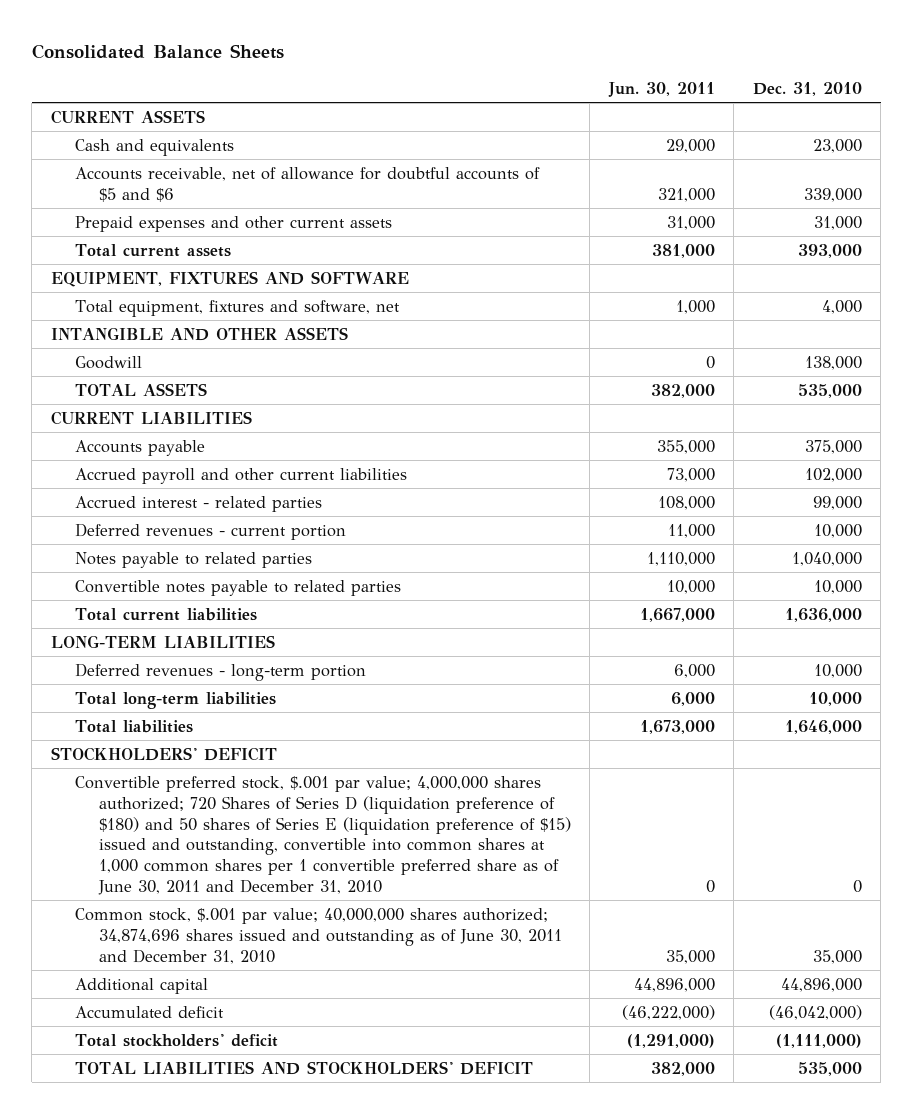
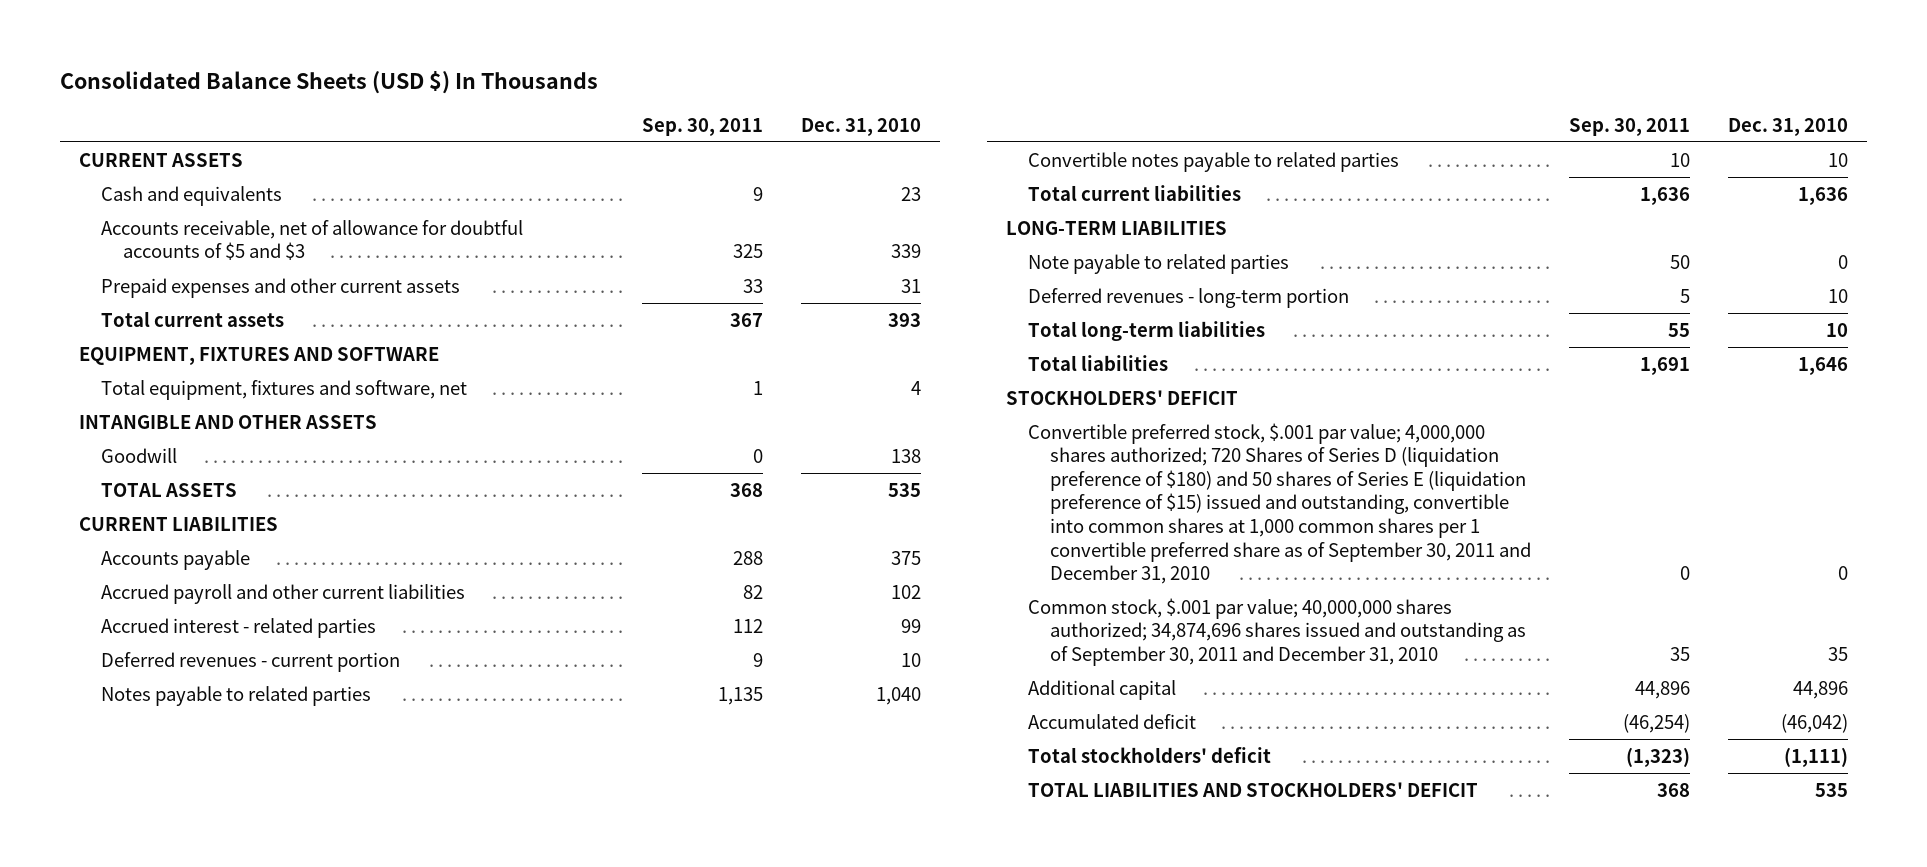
- Consolidated Balance Sheets
+ Consolidated Balance Sheets (USD $) In Thousands
- | Jun. 30, 2011 | Dec. 31, 2010
+ | Sep. 30, 2011 | Dec. 31, 2010
- Cash and equivalents | 29,000 | 23,000
- Accounts receivable, net of allowance for doubtful accounts of $5 and $6 | 321,000 | 339,000
- Prepaid expenses and other current assets | 31,000 | 31,000
- Total current assets | 381,000 | 393,000
+ Cash and equivalents | 9 | 23
+ Accounts receivable, net of allowance for doubtful accounts of $5 and $3 | 325 | 339
+ Prepaid expenses and other current assets | 33 | 31
+ Total current assets | 367 | 393
- Total equipment, fixtures and software, net | 1,000 | 4,000
+ Total equipment, fixtures and software, net | 1 | 4
- Goodwill | 0 | 138,000
- TOTAL ASSETS | 382,000 | 535,000
+ Goodwill | 0 | 138
+ TOTAL ASSETS | 368 | 535
- Accounts payable | 355,000 | 375,000
- Accrued payroll and other current liabilities | 73,000 | 102,000
- Accrued interest - related parties | 108,000 | 99,000
- Deferred revenues - current portion | 11,000 | 10,000
- Notes payable to related parties | 1,110,000 | 1,040,000
- Convertible notes payable to related parties | 10,000 | 10,000
- Total current liabilities | 1,667,000 | 1,636,000
+ Accounts payable | 288 | 375
+ Accrued payroll and other current liabilities | 82 | 102
+ Accrued interest - related parties | 112 | 99
+ Deferred revenues - current portion | 9 | 10
+ Notes payable to related parties | 1,135 | 1,040
+ Convertible notes payable to related parties | 10 | 10
+ Total current liabilities | 1,636 | 1,636
- Deferred revenues - long-term portion | 6,000 | 10,000
- Total long-term liabilities | 6,000 | 10,000
- Total liabilities | 1,673,000 | 1,646,000
+ Note payable to related parties | 50 | 0
+ Deferred revenues - long-term portion | 5 | 10
+ Total long-term liabilities | 55 | 10
+ Total liabilities | 1,691 | 1,646
- Convertible preferred stock, $.001 par value; 4,000,000 shares authorized; 720 Shares of Series D (liquidation preference of $180) and 50 shares of Series E (liquidation preference of $15) issued and outstanding, convertible into common shares at 1,000 common shares per 1 convertible preferred share as of June 30, 2011 and December 31, 2010 | 0 | 0
- Common stock, $.001 par value; 40,000,000 shares authorized; 34,874,696 shares issued and outstanding as of June 30, 2011 and December 31, 2010 | 35,000 | 35,000
- Additional capital | 44,896,000 | 44,896,000
- Accumulated deficit | (46,222,000) | (46,042,000)
- Total stockholders' deficit | (1,291,000) | (1,111,000)
- TOTAL LIABILITIES AND STOCKHOLDERS' DEFICIT | 382,000 | 535,000
+ Convertible preferred stock, $.001 par value; 4,000,000 shares authorized; 720 Shares of Series D (liquidation preference of $180) and 50 shares of Series E (liquidation preference of $15) issued and outstanding, convertible into common shares at 1,000 common shares per 1 convertible preferred share as of September 30, 2011 and December 31, 2010 | 0 | 0
+ Common stock, $.001 par value; 40,000,000 shares authorized; 34,874,696 shares issued and outstanding as of September 30, 2011 and December 31, 2010 | 35 | 35
+ Additional capital | 44,896 | 44,896
+ Accumulated deficit | (46,254) | (46,042)
+ Total stockholders' deficit | (1,323) | (1,111)
+ TOTAL LIABILITIES AND STOCKHOLDERS' DEFICIT | 368 | 535

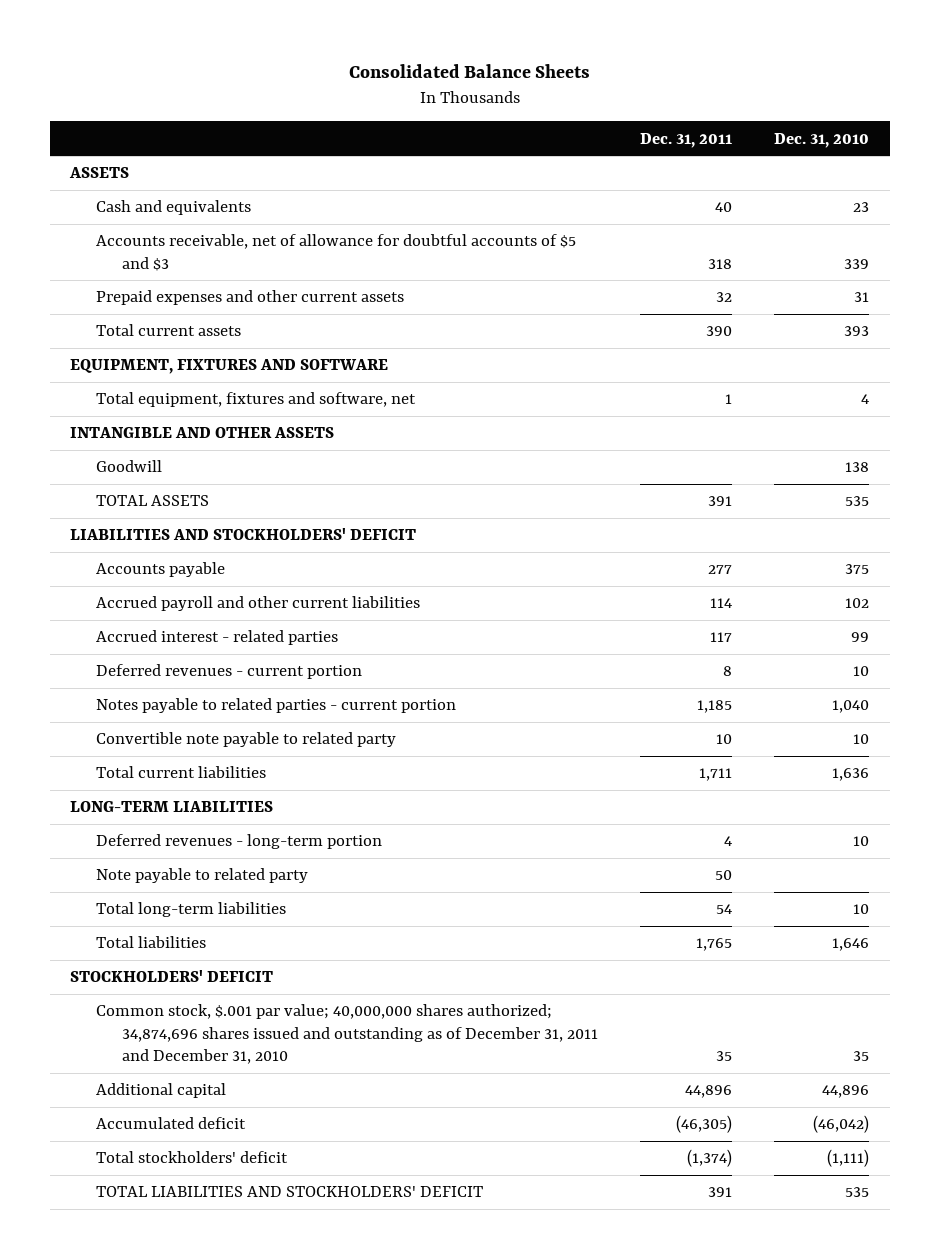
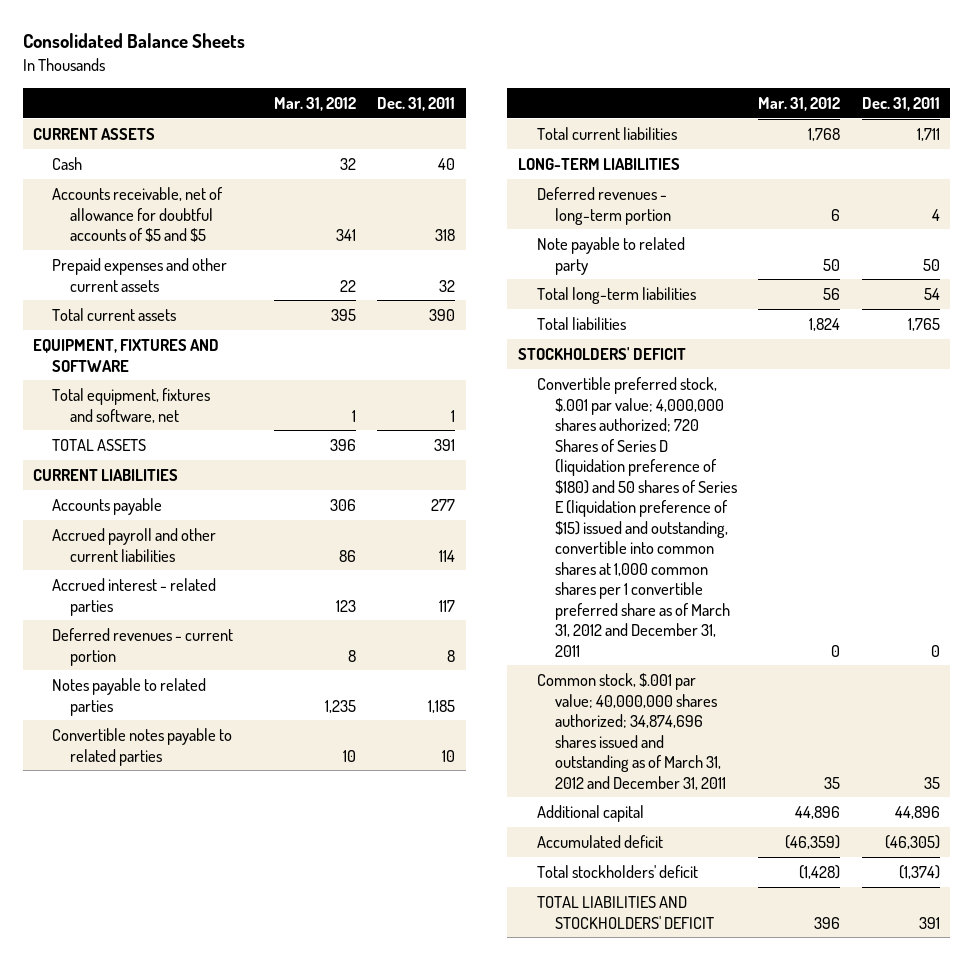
- | Dec. 31, 2011 | Dec. 31, 2010
+ | Mar. 31, 2012 | Dec. 31, 2011
- ASSETS
- Cash and equivalents | 40 | 23
- Accounts receivable, net of allowance for doubtful accounts of $5 and $3 | 318 | 339
+ CURRENT ASSETS
+ Cash | 32 | 40
+ Accounts receivable, net of allowance for doubtful accounts of $5 and $5 | 341 | 318
- INTANGIBLE AND OTHER ASSETS
- Goodwill | | 138
- LIABILITIES AND STOCKHOLDERS' DEFICIT
+ CURRENT LIABILITIES
- Notes payable to related parties - current portion | 1,185 | 1,040
- Convertible note payable to related party | 10 | 10
+ Notes payable to related parties | 1,235 | 1,185
+ Convertible notes payable to related parties | 10 | 10
- Common stock, $.001 par value; 40,000,000 shares authorized; 34,874,696 shares issued and outstanding as of December 31, 2011 and December 31, 2010 | 35 | 35
+ Convertible preferred stock, $.001 par value; 4,000,000 shares authorized; 720 Shares of Series D (liquidation preference of $180) and 50 shares of Series E (liquidation preference of $15) issued and outstanding, convertible into common shares at 1,000 common shares per 1 convertible preferred share as of March 31, 2012 and December 31, 2011 | 0 | 0
+ Common stock, $.001 par value; 40,000,000 shares authorized; 34,874,696 shares issued and outstanding as of March 31, 2012 and December 31, 2011 | 35 | 35

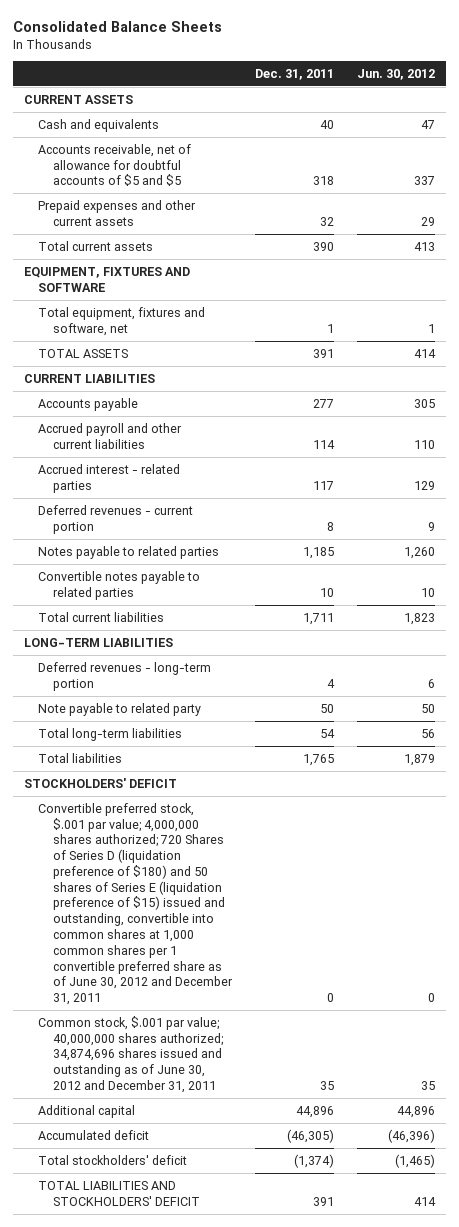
- | Mar. 31, 2012 | Dec. 31, 2011
+ | Dec. 31, 2011 | Jun. 30, 2012
- Cash | 32 | 40
+ Cash and equivalents | 40 | 47
- Convertible preferred stock, $.001 par value; 4,000,000 shares authorized; 720 Shares of Series D (liquidation preference of $180) and 50 shares of Series E (liquidation preference of $15) issued and outstanding, convertible into common shares at 1,000 common shares per 1 convertible preferred share as of March 31, 2012 and December 31, 2011 | 0 | 0
- Common stock, $.001 par value; 40,000,000 shares authorized; 34,874,696 shares issued and outstanding as of March 31, 2012 and December 31, 2011 | 35 | 35
+ Convertible preferred stock, $.001 par value; 4,000,000 shares authorized; 720 Shares of Series D (liquidation preference of $180) and 50 shares of Series E (liquidation preference of $15) issued and outstanding, convertible into common shares at 1,000 common shares per 1 convertible preferred share as of June 30, 2012 and December 31, 2011 | 0 | 0
+ Common stock, $.001 par value; 40,000,000 shares authorized; 34,874,696 shares issued and outstanding as of June 30, 2012 and December 31, 2011 | 35 | 35

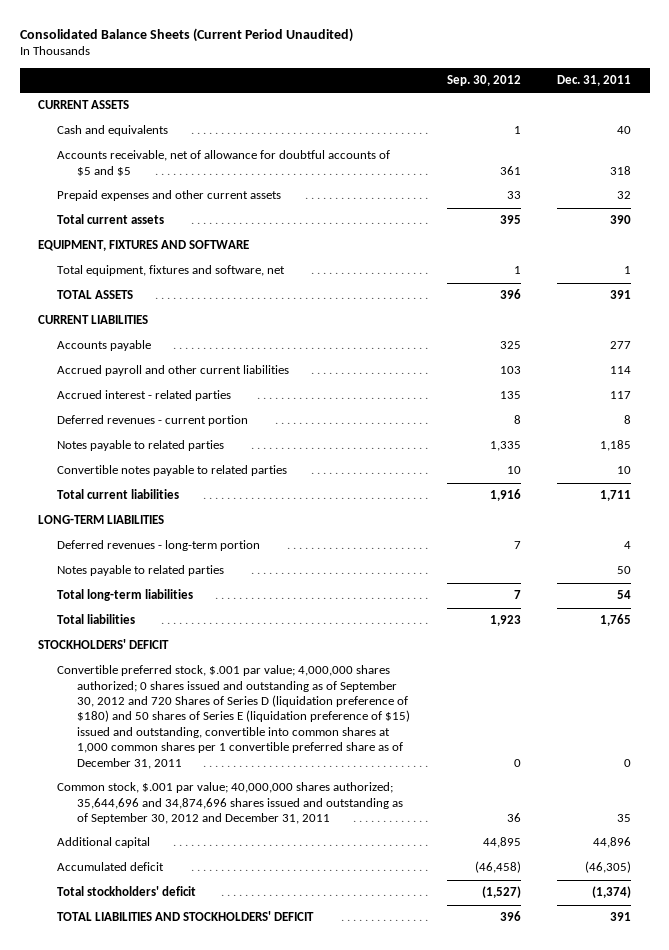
- Consolidated Balance Sheets
+ Consolidated Balance Sheets (Current Period Unaudited)
- | Dec. 31, 2011 | Jun. 30, 2012
+ | Sep. 30, 2012 | Dec. 31, 2011
- Note payable to related party | 50 | 50
+ Notes payable to related parties | | 50
- Convertible preferred stock, $.001 par value; 4,000,000 shares authorized; 720 Shares of Series D (liquidation preference of $180) and 50 shares of Series E (liquidation preference of $15) issued and outstanding, convertible into common shares at 1,000 common shares per 1 convertible preferred share as of June 30, 2012 and December 31, 2011 | 0 | 0
- Common stock, $.001 par value; 40,000,000 shares authorized; 34,874,696 shares issued and outstanding as of June 30, 2012 and December 31, 2011 | 35 | 35
+ Convertible preferred stock, $.001 par value; 4,000,000 shares authorized; 0 shares issued and outstanding as of September 30, 2012 and 720 Shares of Series D (liquidation preference of $180) and 50 shares of Series E (liquidation preference of $15) issued and outstanding, convertible into common shares at 1,000 common shares per 1 convertible preferred share as of December 31, 2011 | 0 | 0
+ Common stock, $.001 par value; 40,000,000 shares authorized; 35,644,696 and 34,874,696 shares issued and outstanding as of September 30, 2012 and December 31, 2011 | 36 | 35

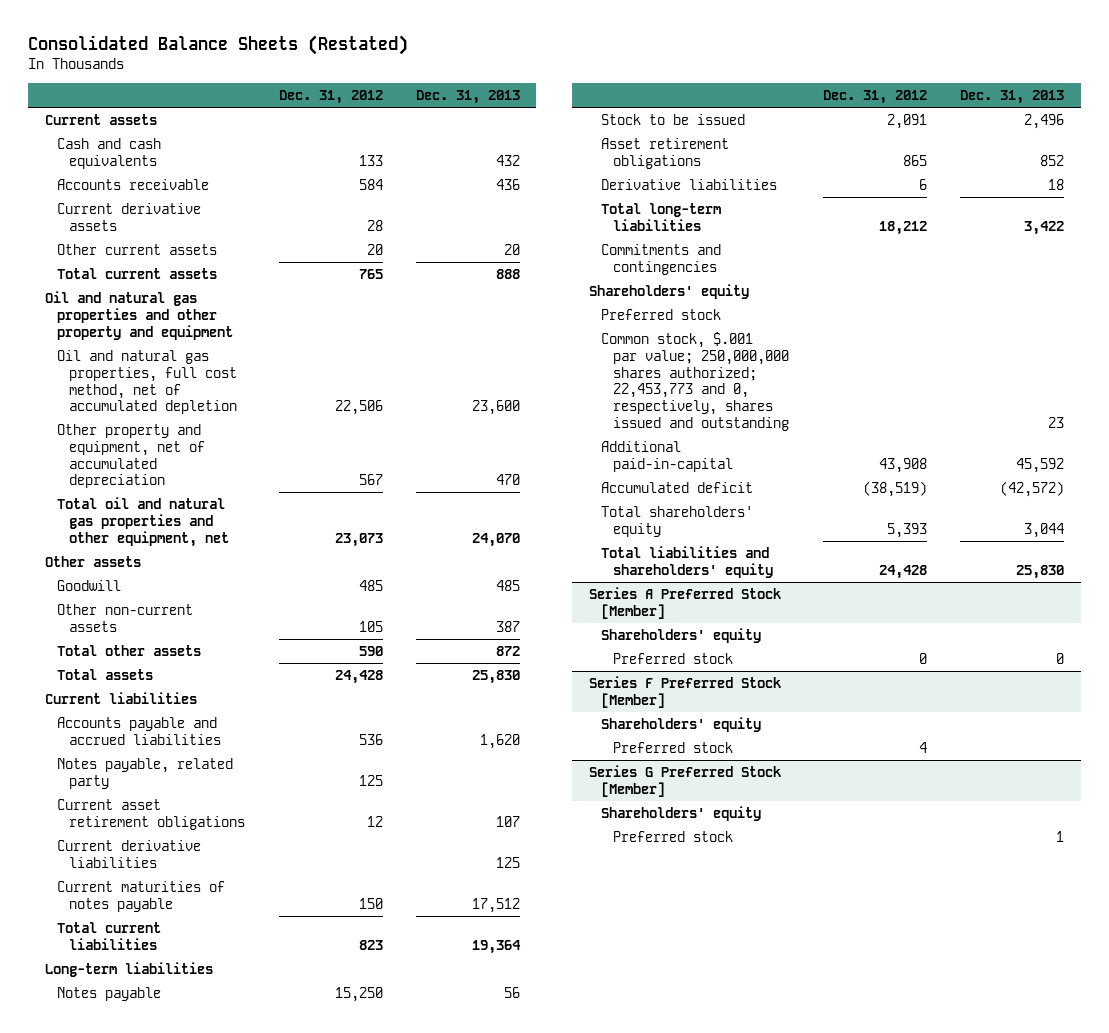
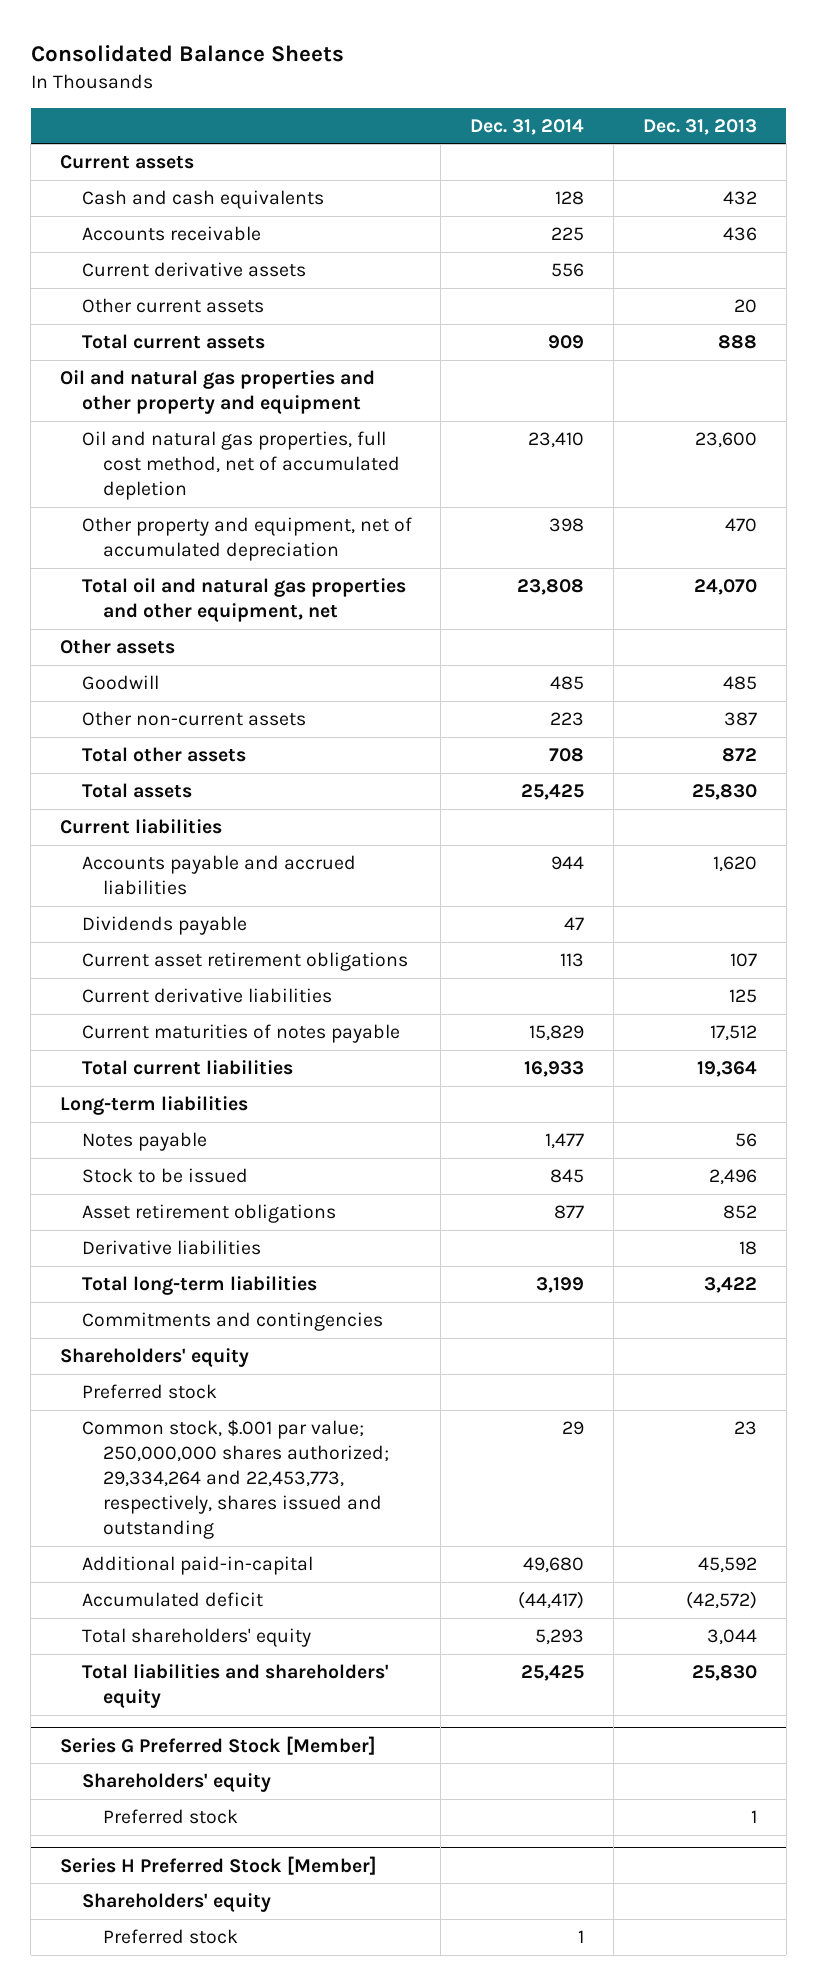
- Consolidated Balance Sheets (Restated)
+ Consolidated Balance Sheets
- | Dec. 31, 2012 | Dec. 31, 2013
+ | Dec. 31, 2014 | Dec. 31, 2013
- Notes payable, related party | 125 |
+ Dividends payable | 47 |
- Common stock, $.001 par value; 250,000,000 shares authorized; 22,453,773 and 0, respectively, shares issued and outstanding | | 23
+ Common stock, $.001 par value; 250,000,000 shares authorized; 29,334,264 and 22,453,773, respectively, shares issued and outstanding | 29 | 23
- Series A Preferred Stock [Member]
- Shareholders' equity
- Preferred stock | 0 | 0
- Series F Preferred Stock [Member]
- Shareholders' equity
- Preferred stock | 4 |
+ Series H Preferred Stock [Member]
+ Shareholders' equity
+ Preferred stock | 1 |

